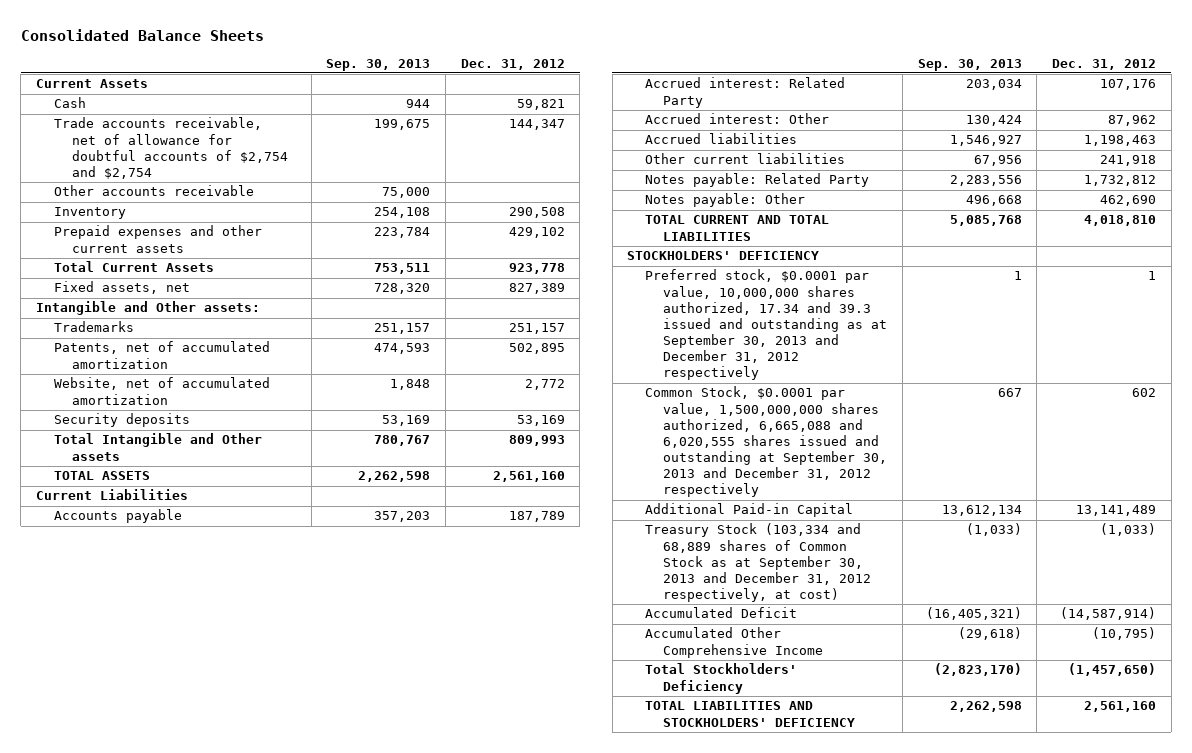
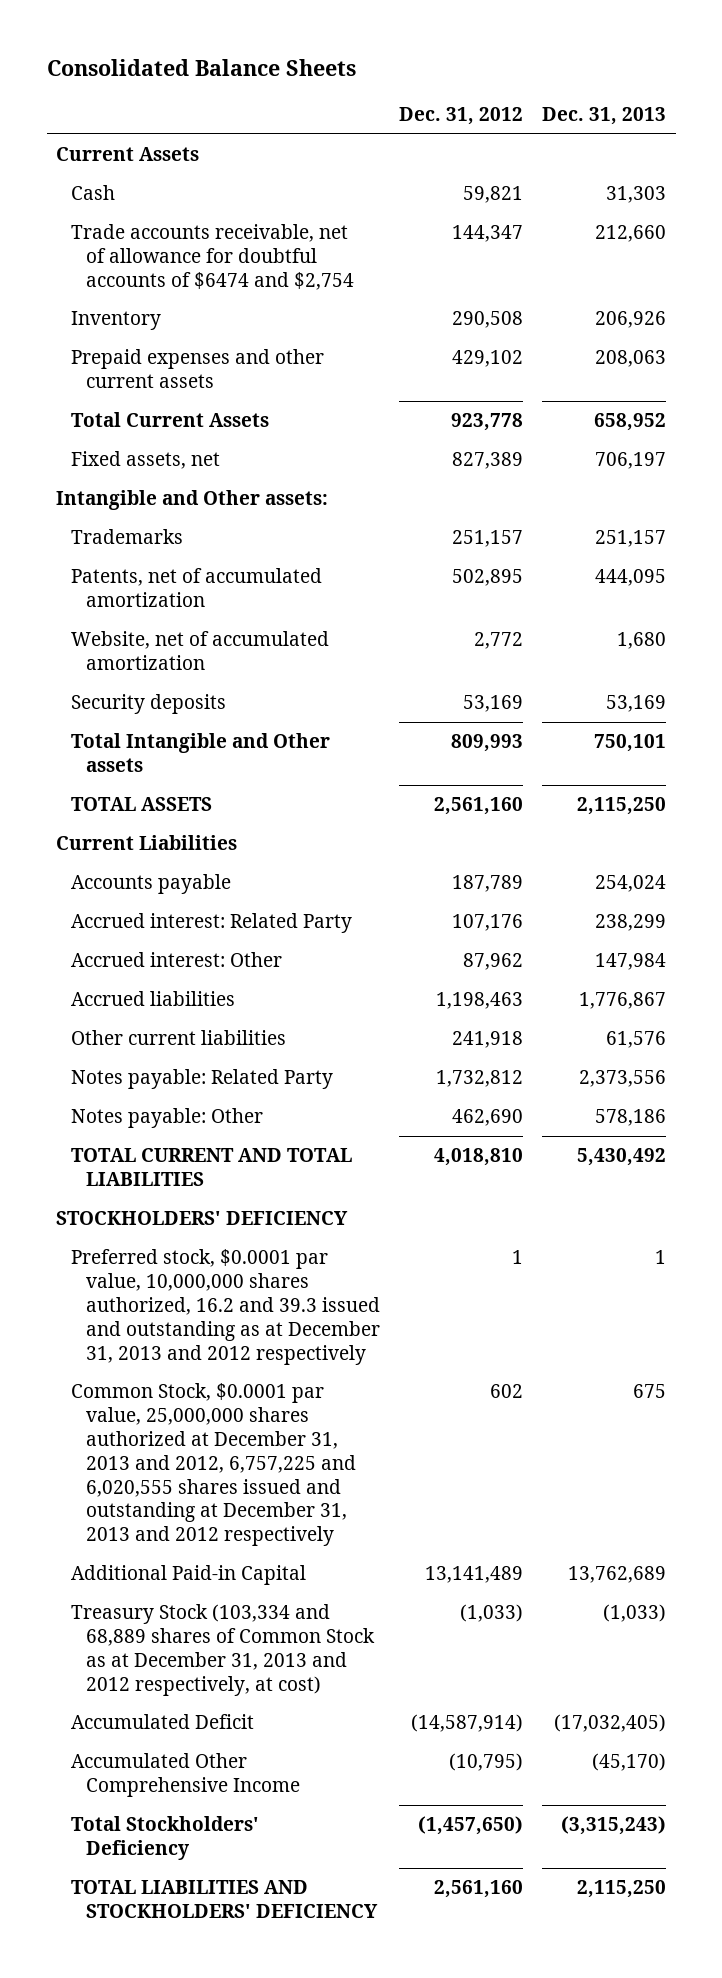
- | Sep. 30, 2013 | Dec. 31, 2012
+ | Dec. 31, 2012 | Dec. 31, 2013
- Trade accounts receivable, net of allowance for doubtful accounts of $2,754 and $2,754 | 199,675 | 144,347
- Other accounts receivable | 75,000 |
+ Trade accounts receivable, net of allowance for doubtful accounts of $6474 and $2,754 | 144,347 | 212,660
- Preferred stock, $0.0001 par value, 10,000,000 shares authorized, 17.34 and 39.3 issued and outstanding as at September 30, 2013 and December 31, 2012 respectively | 1 | 1
- Common Stock, $0.0001 par value, 1,500,000,000 shares authorized, 6,665,088 and 6,020,555 shares issued and outstanding at September 30, 2013 and December 31, 2012 respectively | 667 | 602
+ Preferred stock, $0.0001 par value, 10,000,000 shares authorized, 16.2 and 39.3 issued and outstanding as at December 31, 2013 and 2012 respectively | 1 | 1
+ Common Stock, $0.0001 par value, 25,000,000 shares authorized at December 31, 2013 and 2012, 6,757,225 and 6,020,555 shares issued and outstanding at December 31, 2013 and 2012 respectively | 602 | 675
- Treasury Stock (103,334 and 68,889 shares of Common Stock as at September 30, 2013 and December 31, 2012 respectively, at cost) | (1,033) | (1,033)
+ Treasury Stock (103,334 and 68,889 shares of Common Stock as at December 31, 2013 and 2012 respectively, at cost) | (1,033) | (1,033)

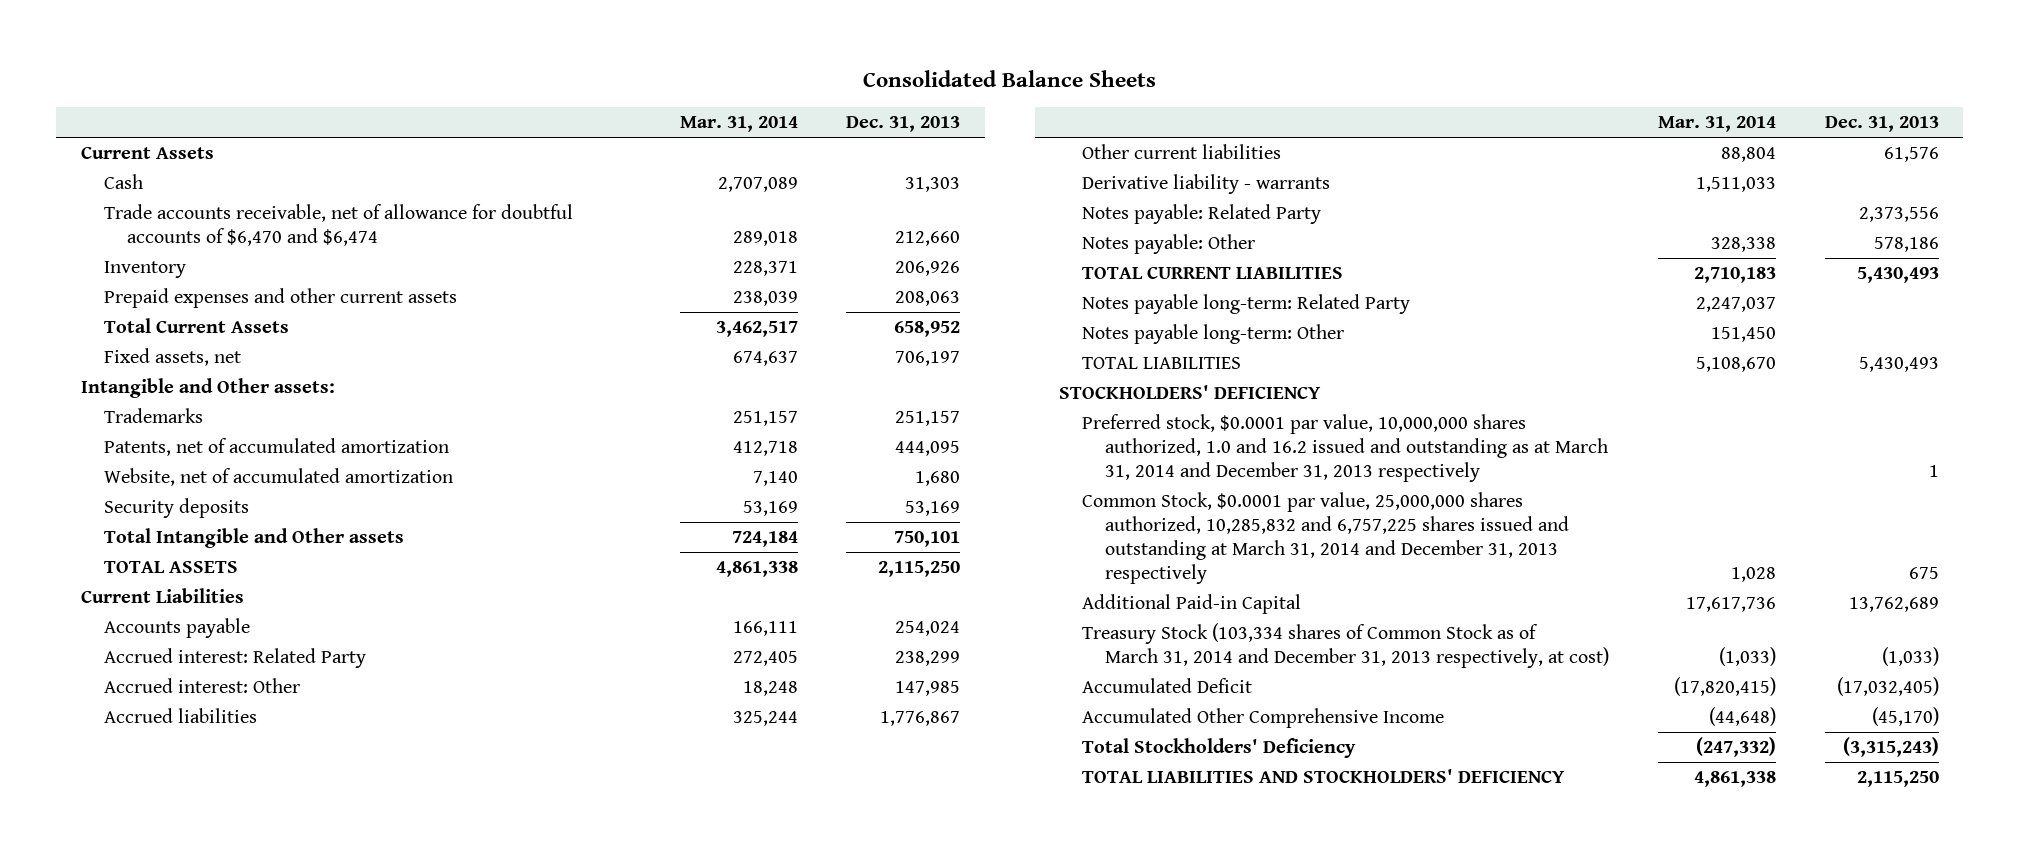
- | Dec. 31, 2012 | Dec. 31, 2013
+ | Mar. 31, 2014 | Dec. 31, 2013
- Trade accounts receivable, net of allowance for doubtful accounts of $6474 and $2,754 | 144,347 | 212,660
+ Trade accounts receivable, net of allowance for doubtful accounts of $6,470 and $6,474 | 289,018 | 212,660
- Accrued interest: Other | 87,962 | 147,984
+ Accrued interest: Other | 18,248 | 147,985
+ Derivative liability - warrants | 1,511,033 |
- TOTAL CURRENT AND TOTAL LIABILITIES | 4,018,810 | 5,430,492
+ TOTAL CURRENT LIABILITIES | 2,710,183 | 5,430,493
+ Notes payable long-term: Related Party | 2,247,037 |
+ Notes payable long-term: Other | 151,450 |
+ TOTAL LIABILITIES | 5,108,670 | 5,430,493
- Preferred stock, $0.0001 par value, 10,000,000 shares authorized, 16.2 and 39.3 issued and outstanding as at December 31, 2013 and 2012 respectively | 1 | 1
- Common Stock, $0.0001 par value, 25,000,000 shares authorized at December 31, 2013 and 2012, 6,757,225 and 6,020,555 shares issued and outstanding at December 31, 2013 and 2012 respectively | 602 | 675
+ Preferred stock, $0.0001 par value, 10,000,000 shares authorized, 1.0 and 16.2 issued and outstanding as at March 31, 2014 and December 31, 2013 respectively | | 1
+ Common Stock, $0.0001 par value, 25,000,000 shares authorized, 10,285,832 and 6,757,225 shares issued and outstanding at March 31, 2014 and December 31, 2013 respectively | 1,028 | 675
- Treasury Stock (103,334 and 68,889 shares of Common Stock as at December 31, 2013 and 2012 respectively, at cost) | (1,033) | (1,033)
+ Treasury Stock (103,334 shares of Common Stock as of March 31, 2014 and December 31, 2013 respectively, at cost) | (1,033) | (1,033)

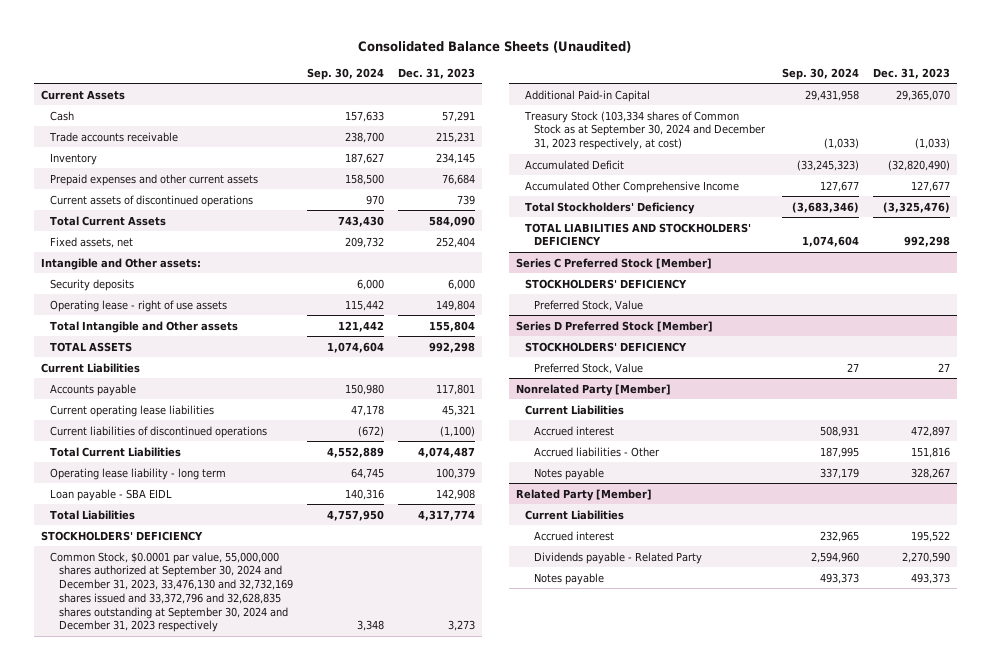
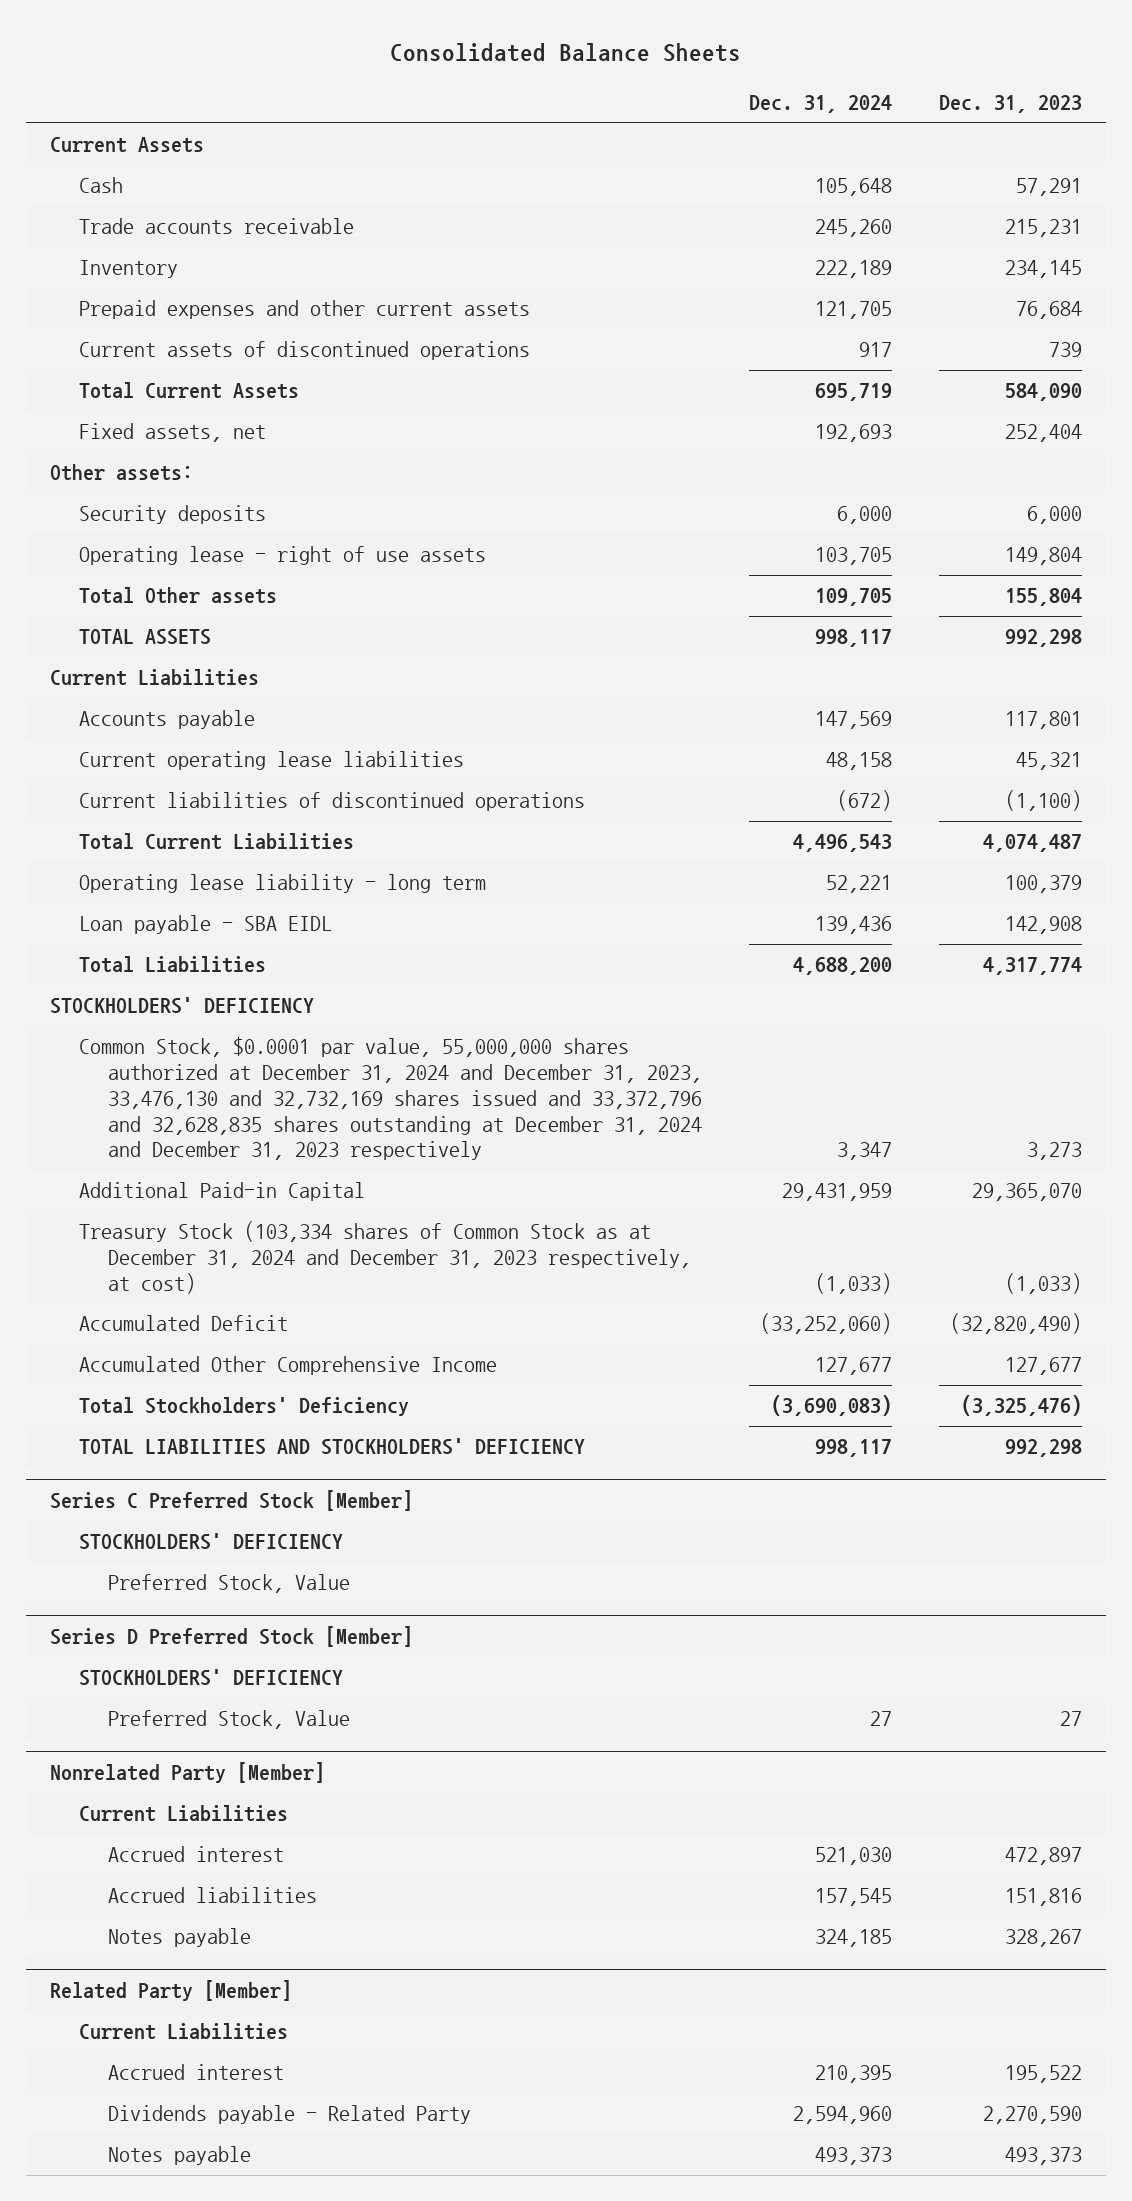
- Consolidated Balance Sheets (Unaudited)
+ Consolidated Balance Sheets
- | Sep. 30, 2024 | Dec. 31, 2023
+ | Dec. 31, 2024 | Dec. 31, 2023
- Intangible and Other assets:
+ Other assets:
- Total Intangible and Other assets | 121,442 | 155,804
+ Total Other assets | 109,705 | 155,804
- Common Stock, $0.0001 par value, 55,000,000 shares authorized at September 30, 2024 and December 31, 2023, 33,476,130 and 32,732,169 shares issued and 33,372,796 and 32,628,835 shares outstanding at September 30, 2024 and December 31, 2023 respectively | 3,348 | 3,273
+ Common Stock, $0.0001 par value, 55,000,000 shares authorized at December 31, 2024 and December 31, 2023, 33,476,130 and 32,732,169 shares issued and 33,372,796 and 32,628,835 shares outstanding at December 31, 2024 and December 31, 2023 respectively | 3,347 | 3,273
- Treasury Stock (103,334 shares of Common Stock as at September 30, 2024 and December 31, 2023 respectively, at cost) | (1,033) | (1,033)
+ Treasury Stock (103,334 shares of Common Stock as at December 31, 2024 and December 31, 2023 respectively, at cost) | (1,033) | (1,033)
@ Nonrelated Party [Member]
- Accrued liabilities - Other | 187,995 | 151,816
+ Accrued liabilities | 157,545 | 151,816

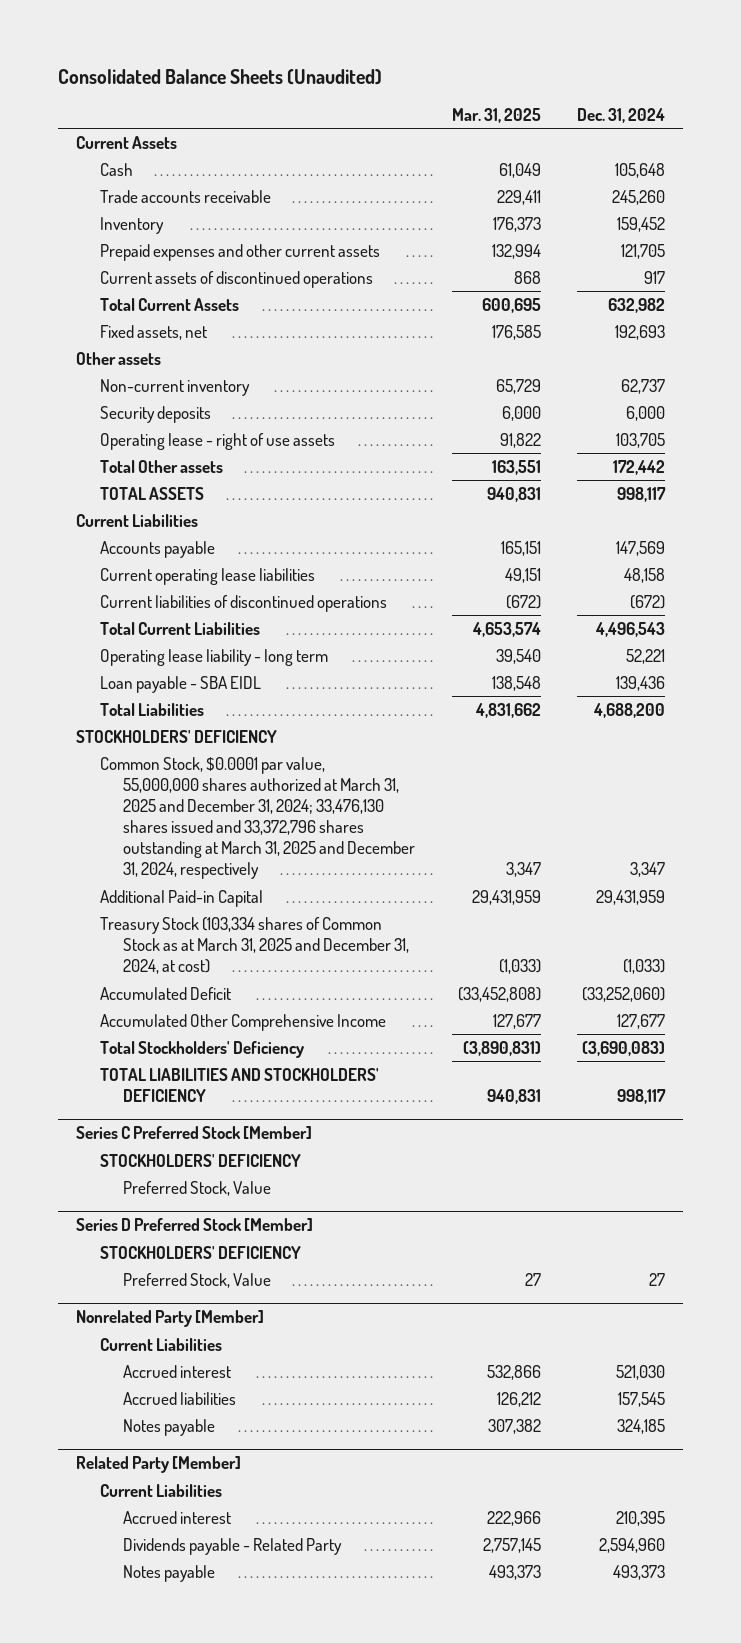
- Consolidated Balance Sheets
+ Consolidated Balance Sheets (Unaudited)
- | Dec. 31, 2024 | Dec. 31, 2023
+ | Mar. 31, 2025 | Dec. 31, 2024
- Inventory | 222,189 | 234,145
+ Inventory | 176,373 | 159,452
- Total Current Assets | 695,719 | 584,090
+ Total Current Assets | 600,695 | 632,982
- Other assets:
+ Other assets
+ Non-current inventory | 65,729 | 62,737
- Total Other assets | 109,705 | 155,804
+ Total Other assets | 163,551 | 172,442
- Common Stock, $0.0001 par value, 55,000,000 shares authorized at December 31, 2024 and December 31, 2023, 33,476,130 and 32,732,169 shares issued and 33,372,796 and 32,628,835 shares outstanding at December 31, 2024 and December 31, 2023 respectively | 3,347 | 3,273
+ Common Stock, $0.0001 par value, 55,000,000 shares authorized at March 31, 2025 and December 31, 2024; 33,476,130 shares issued and 33,372,796 shares outstanding at March 31, 2025 and December 31, 2024, respectively | 3,347 | 3,347
- Treasury Stock (103,334 shares of Common Stock as at December 31, 2024 and December 31, 2023 respectively, at cost) | (1,033) | (1,033)
+ Treasury Stock (103,334 shares of Common Stock as at March 31, 2025 and December 31, 2024, at cost) | (1,033) | (1,033)

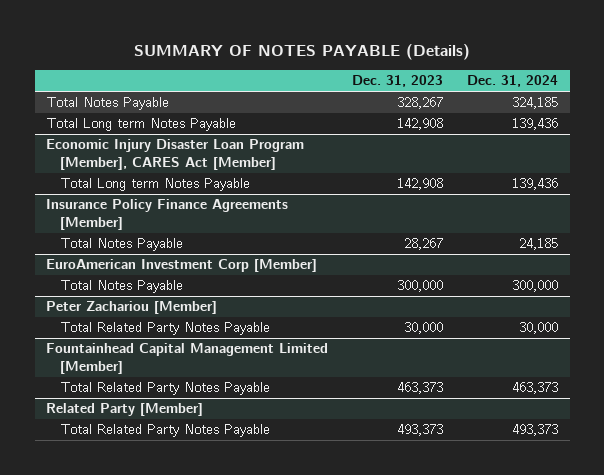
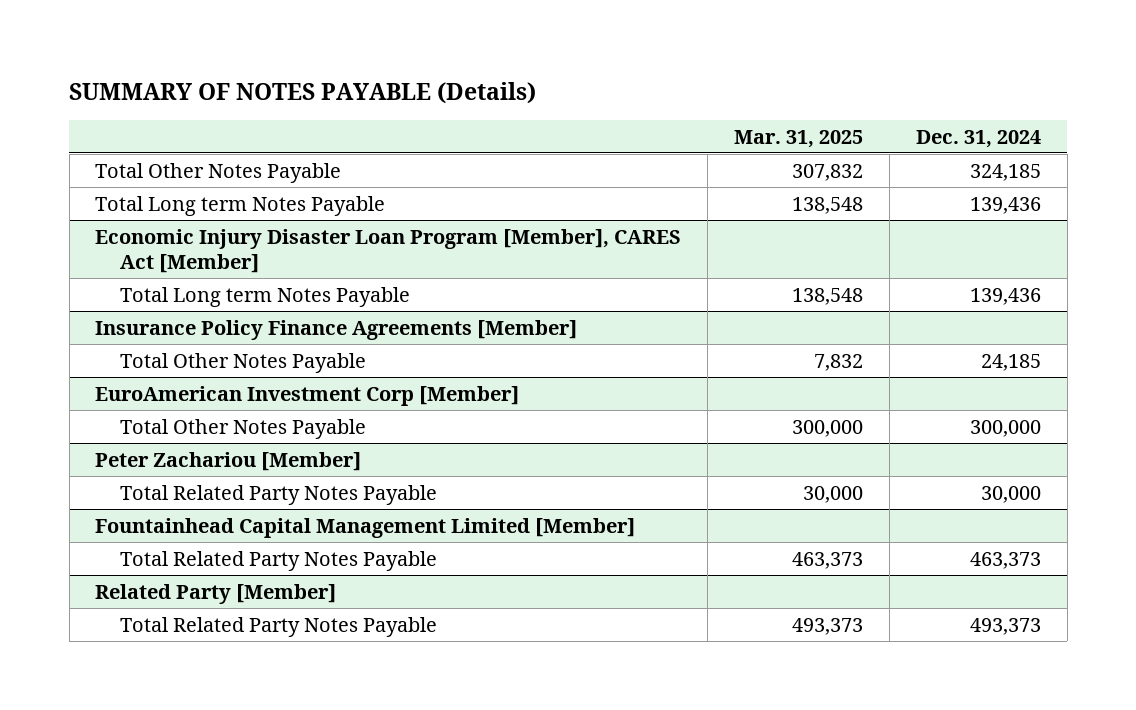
- | Dec. 31, 2023 | Dec. 31, 2024
+ | Mar. 31, 2025 | Dec. 31, 2024
- Total Notes Payable | 328,267 | 324,185
+ Total Other Notes Payable | 307,832 | 324,185
@ Insurance Policy Finance Agreements [Member]
- Total Notes Payable | 28,267 | 24,185
+ Total Other Notes Payable | 7,832 | 24,185
@ EuroAmerican Investment Corp [Member]
- Total Notes Payable | 300,000 | 300,000
+ Total Other Notes Payable | 300,000 | 300,000

